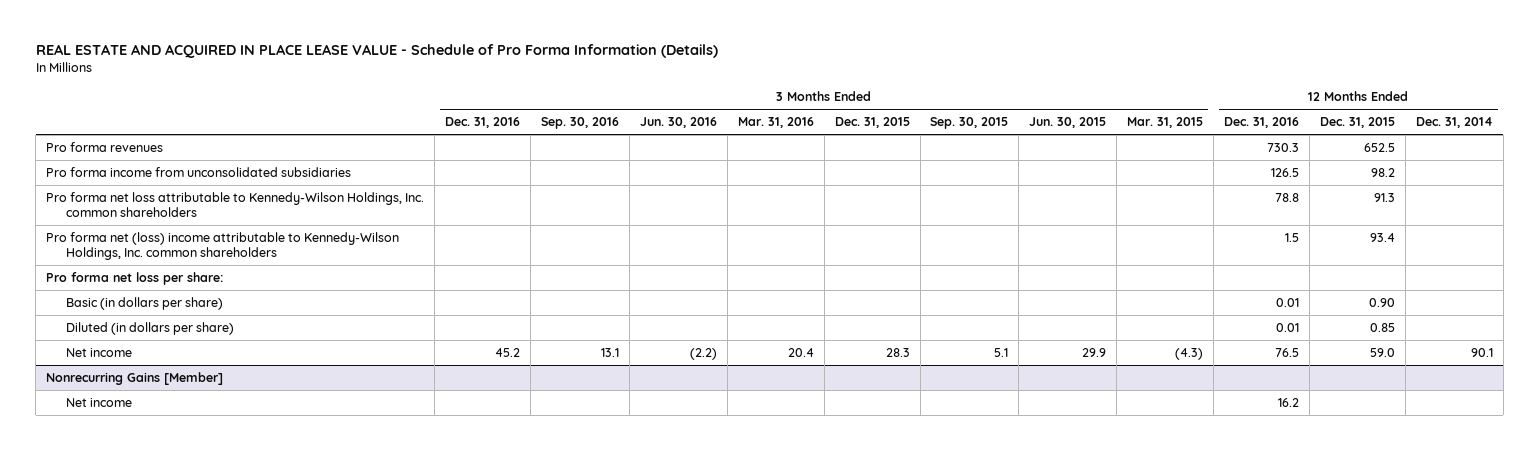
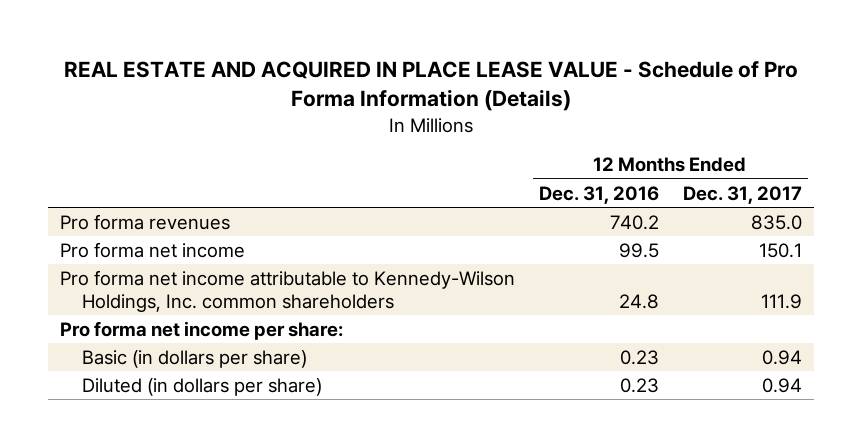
- | 3 Months Ended Dec. 31, 2016 | 3 Months Ended Sep. 30, 2016 | 3 Months Ended Jun. 30, 2016 | 3 Months Ended Mar. 31, 2016 | 3 Months Ended Dec. 31, 2015 | 3 Months Ended Sep. 30, 2015 | 3 Months Ended Jun. 30, 2015 | 3 Months Ended Mar. 31, 2015 | 12 Months Ended Dec. 31, 2016 | 12 Months Ended Dec. 31, 2015 | 12 Months Ended Dec. 31, 2014
+ | 12 Months Ended Dec. 31, 2016 | 12 Months Ended Dec. 31, 2017
- Pro forma revenues | | | | | | | | | 730.3 | 652.5 |
- Pro forma income from unconsolidated subsidiaries | | | | | | | | | 126.5 | 98.2 |
- Pro forma net loss attributable to Kennedy-Wilson Holdings, Inc. common shareholders | | | | | | | | | 78.8 | 91.3 |
- Pro forma net (loss) income attributable to Kennedy-Wilson Holdings, Inc. common shareholders | | | | | | | | | 1.5 | 93.4 |
- Pro forma net loss per share:
- Basic (in dollars per share) | | | | | | | | | 0.01 | 0.90 |
- Diluted (in dollars per share) | | | | | | | | | 0.01 | 0.85 |
- Net income | 45.2 | 13.1 | (2.2) | 20.4 | 28.3 | 5.1 | 29.9 | (4.3) | 76.5 | 59.0 | 90.1
- Nonrecurring Gains [Member]
- Net income | | | | | | | | | 16.2 | |
+ Pro forma revenues | 740.2 | 835.0
+ Pro forma net income | 99.5 | 150.1
+ Pro forma net income attributable to Kennedy-Wilson Holdings, Inc. common shareholders | 24.8 | 111.9
+ Pro forma net income per share:
+ Basic (in dollars per share) | 0.23 | 0.94
+ Diluted (in dollars per share) | 0.23 | 0.94

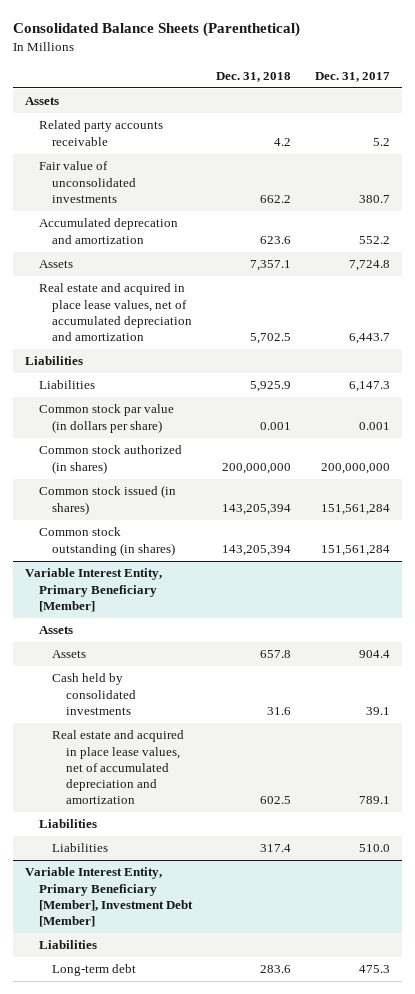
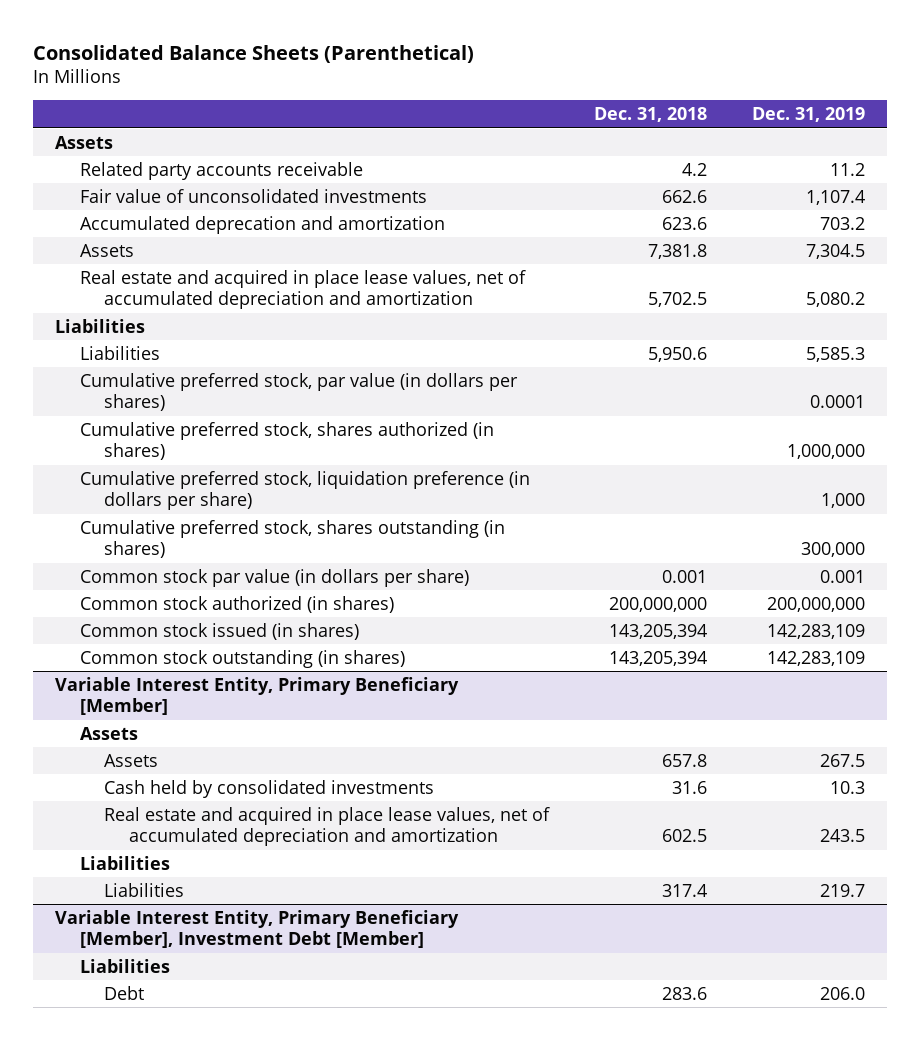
- | Dec. 31, 2018 | Dec. 31, 2017
+ | Dec. 31, 2018 | Dec. 31, 2019
- Fair value of unconsolidated investments | 662.2 | 380.7
+ Fair value of unconsolidated investments | 662.6 | 1,107.4
- Assets | 7,357.1 | 7,724.8
+ Assets | 7,381.8 | 7,304.5
- Liabilities | 5,925.9 | 6,147.3
+ Liabilities | 5,950.6 | 5,585.3
+ Cumulative preferred stock, par value (in dollars per shares) | | 0.0001
+ Cumulative preferred stock, shares authorized (in shares) | | 1,000,000
+ Cumulative preferred stock, liquidation preference (in dollars per share) | | 1,000
+ Cumulative preferred stock, shares outstanding (in shares) | | 300,000
@ Variable Interest Entity, Primary Beneficiary [Member], Investment Debt [Member]
- Long-term debt | 283.6 | 475.3
+ Debt | 283.6 | 206.0

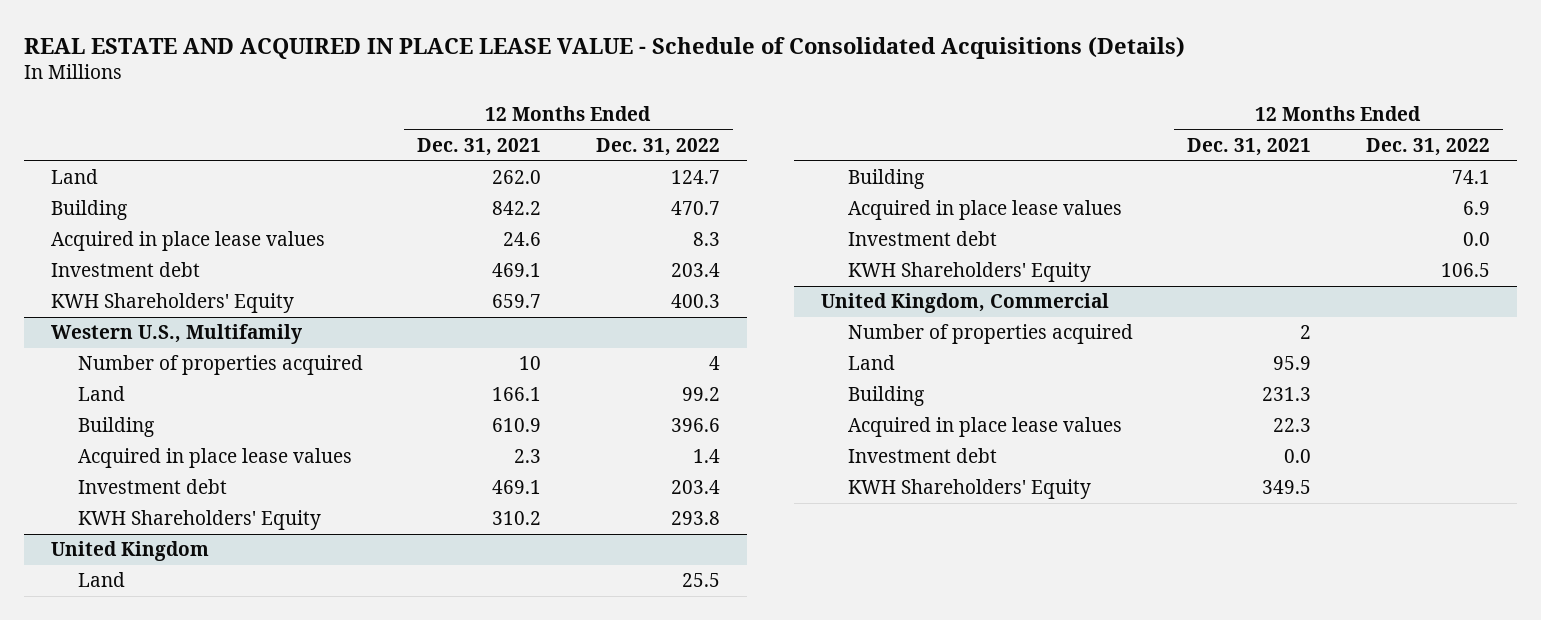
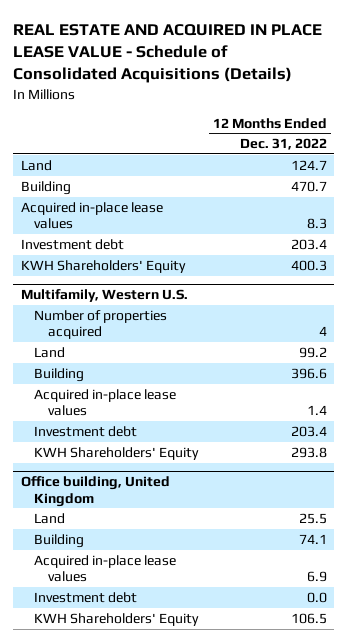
- | 12 Months Ended Dec. 31, 2021 | 12 Months Ended Dec. 31, 2022
+ | 12 Months Ended Dec. 31, 2022
- Acquired in place lease values | 24.6 | 8.3
+ Acquired in-place lease values | 8.3
- Western U.S., Multifamily
+ Multifamily, Western U.S.
- Acquired in place lease values | 2.3 | 1.4
+ Acquired in-place lease values | 1.4
- United Kingdom
+ Office building, United Kingdom
- Acquired in place lease values | | 6.9
+ Acquired in-place lease values | 6.9
- United Kingdom, Commercial
- Number of properties acquired | 2 |
- Land | 95.9 |
- Building | 231.3 |
- Acquired in place lease values | 22.3 |
- Investment debt | 0.0 |
- KWH Shareholders' Equity | 349.5 |

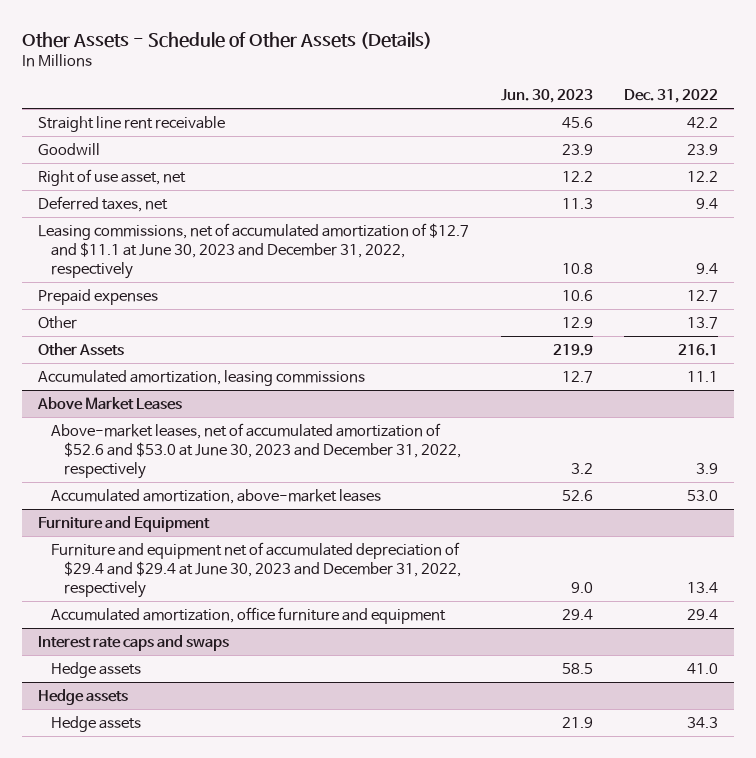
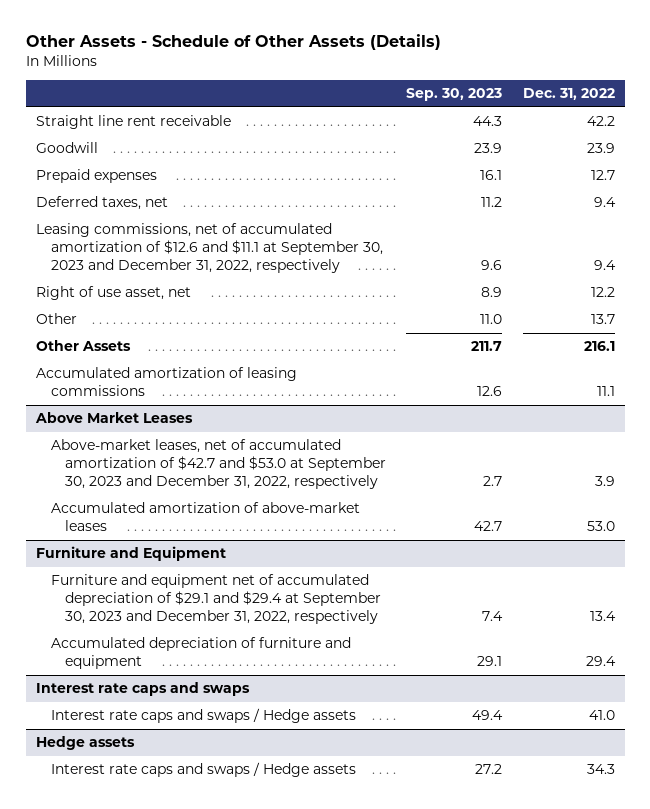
- | Jun. 30, 2023 | Dec. 31, 2022
+ | Sep. 30, 2023 | Dec. 31, 2022
- Leasing commissions, net of accumulated amortization of $12.7 and $11.1 at June 30, 2023 and December 31, 2022, respectively | 10.8 | 9.4
moved down: Deferred taxes, net | 11.2 | 9.4
+ Leasing commissions, net of accumulated amortization of $12.6 and $11.1 at September 30, 2023 and December 31, 2022, respectively | 9.6 | 9.4
moved down: Right of use asset, net | 8.9 | 12.2
- Accumulated amortization, leasing commissions | 12.7 | 11.1
+ Accumulated amortization of leasing commissions | 12.6 | 11.1
@ Above Market Leases
- Above-market leases, net of accumulated amortization of $52.6 and $53.0 at June 30, 2023 and December 31, 2022, respectively | 3.2 | 3.9
- Accumulated amortization, above-market leases | 52.6 | 53.0
+ Above-market leases, net of accumulated amortization of $42.7 and $53.0 at September 30, 2023 and December 31, 2022, respectively | 2.7 | 3.9
+ Accumulated amortization of above-market leases | 42.7 | 53.0
@ Furniture and Equipment
- Furniture and equipment net of accumulated depreciation of $29.4 and $29.4 at June 30, 2023 and December 31, 2022, respectively | 9.0 | 13.4
- Accumulated amortization, office furniture and equipment | 29.4 | 29.4
+ Furniture and equipment net of accumulated depreciation of $29.1 and $29.4 at September 30, 2023 and December 31, 2022, respectively | 7.4 | 13.4
+ Accumulated depreciation of furniture and equipment | 29.1 | 29.4
@ Interest rate caps and swaps
- Hedge assets | 58.5 | 41.0
+ Interest rate caps and swaps / Hedge assets | 49.4 | 41.0
@ Hedge assets
- Hedge assets | 21.9 | 34.3
+ Interest rate caps and swaps / Hedge assets | 27.2 | 34.3

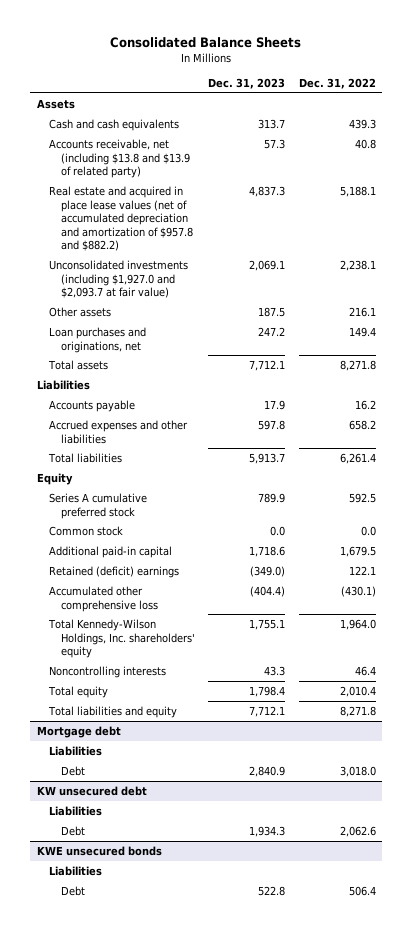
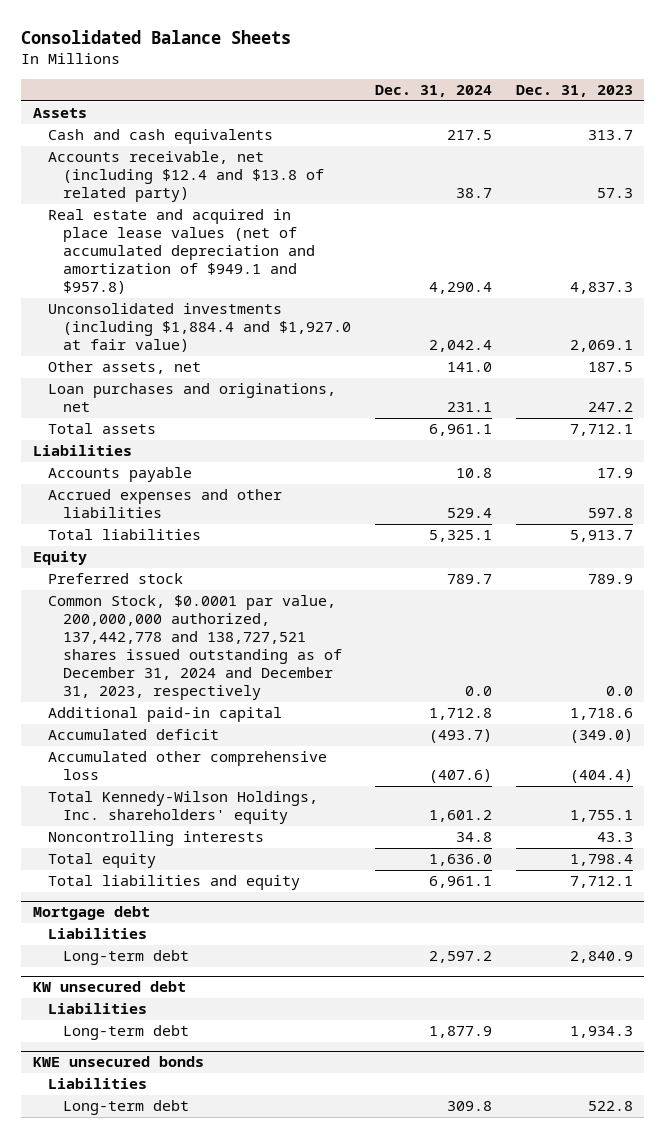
- | Dec. 31, 2023 | Dec. 31, 2022
+ | Dec. 31, 2024 | Dec. 31, 2023
- Accounts receivable, net (including $13.8 and $13.9 of related party) | 57.3 | 40.8
- Real estate and acquired in place lease values (net of accumulated depreciation and amortization of $957.8 and $882.2) | 4,837.3 | 5,188.1
- Unconsolidated investments (including $1,927.0 and $2,093.7 at fair value) | 2,069.1 | 2,238.1
- Other assets | 187.5 | 216.1
+ Accounts receivable, net (including $12.4 and $13.8 of related party) | 38.7 | 57.3
+ Real estate and acquired in place lease values (net of accumulated depreciation and amortization of $949.1 and $957.8) | 4,290.4 | 4,837.3
+ Unconsolidated investments (including $1,884.4 and $1,927.0 at fair value) | 2,042.4 | 2,069.1
+ Other assets, net | 141.0 | 187.5
- Series A cumulative preferred stock | 789.9 | 592.5
- Common stock | 0.0 | 0.0
+ Preferred stock | 789.7 | 789.9
+ Common Stock, $0.0001 par value, 200,000,000 authorized, 137,442,778 and 138,727,521 shares issued outstanding as of December 31, 2024 and December 31, 2023, respectively | 0.0 | 0.0
- Retained (deficit) earnings | (349.0) | 122.1
+ Accumulated deficit | (493.7) | (349.0)
@ Mortgage debt
- Debt | 2,840.9 | 3,018.0
+ Long-term debt | 2,597.2 | 2,840.9
@ KW unsecured debt
- Debt | 1,934.3 | 2,062.6
+ Long-term debt | 1,877.9 | 1,934.3
@ KWE unsecured bonds
- Debt | 522.8 | 506.4
+ Long-term debt | 309.8 | 522.8

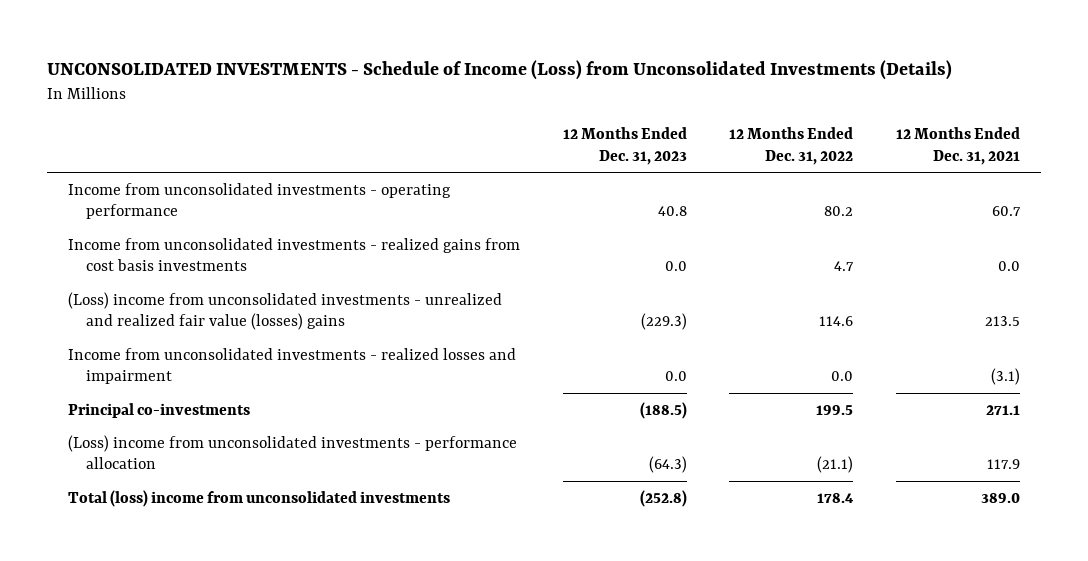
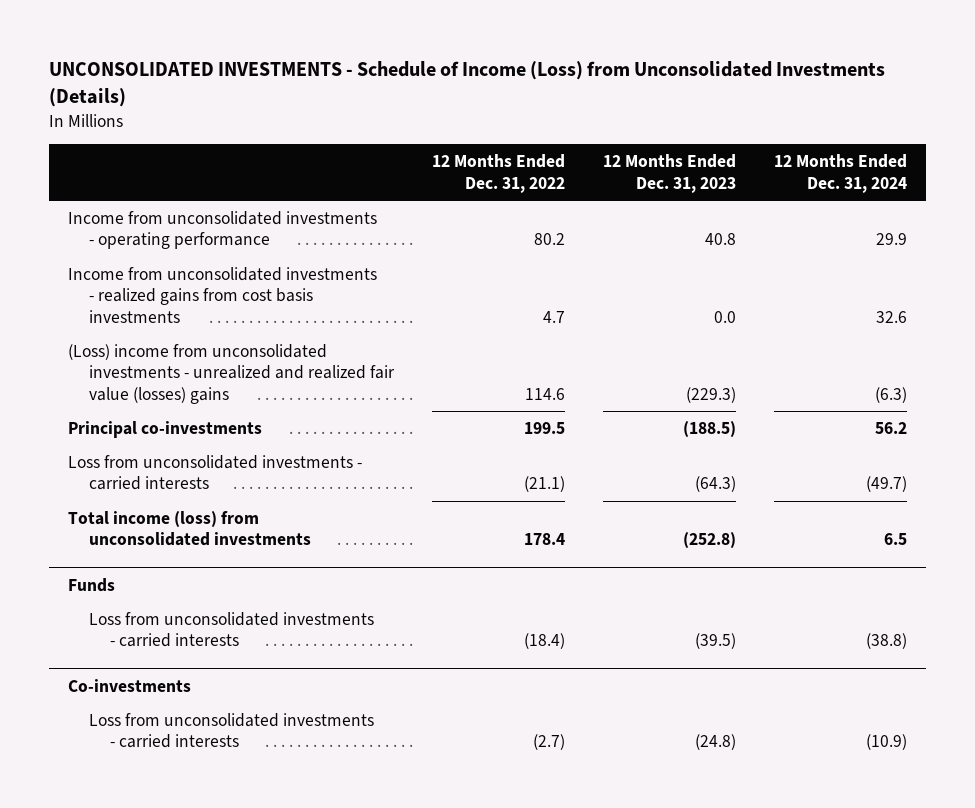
- | 12 Months Ended Dec. 31, 2023 | 12 Months Ended Dec. 31, 2022 | 12 Months Ended Dec. 31, 2021
+ | 12 Months Ended Dec. 31, 2022 | 12 Months Ended Dec. 31, 2023 | 12 Months Ended Dec. 31, 2024
- Income from unconsolidated investments - realized losses and impairment | 0.0 | 0.0 | (3.1)
- (Loss) income from unconsolidated investments - performance allocation | (64.3) | (21.1) | 117.9
- Total (loss) income from unconsolidated investments | (252.8) | 178.4 | 389.0
+ Loss from unconsolidated investments - carried interests | (21.1) | (64.3) | (49.7)
+ Total income (loss) from unconsolidated investments | 178.4 | (252.8) | 6.5
+ Funds
+ Loss from unconsolidated investments - carried interests | (18.4) | (39.5) | (38.8)
+ Co-investments
+ Loss from unconsolidated investments - carried interests | (2.7) | (24.8) | (10.9)

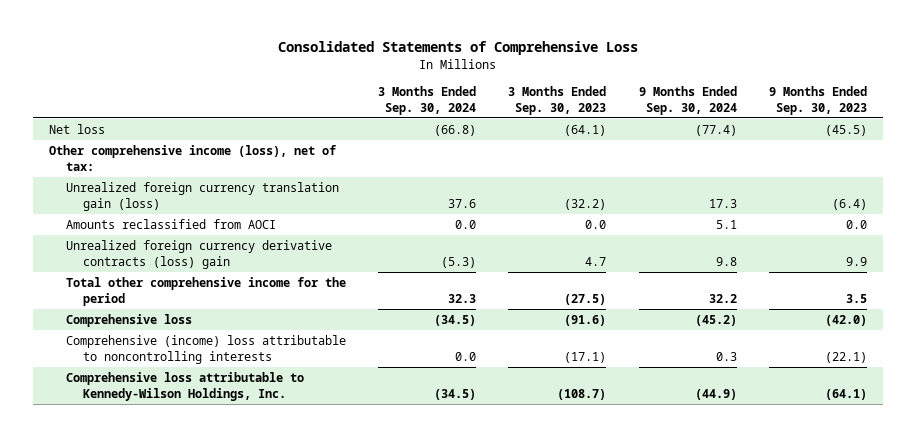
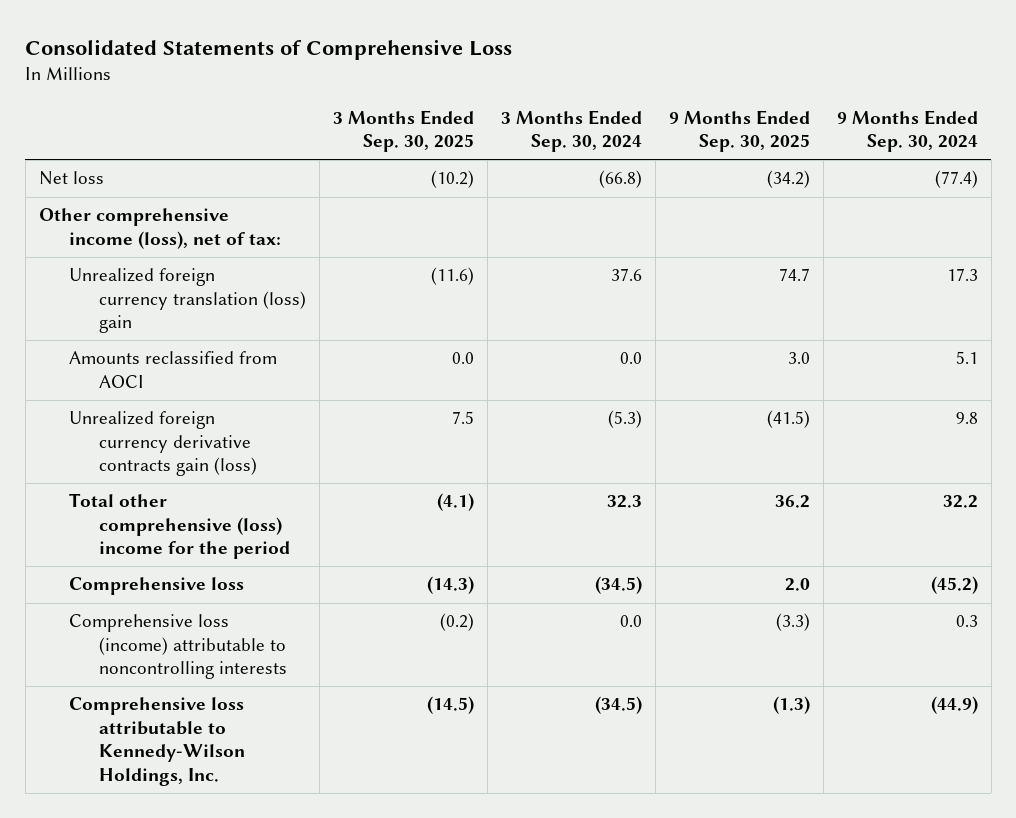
- | 3 Months Ended Sep. 30, 2024 | 3 Months Ended Sep. 30, 2023 | 9 Months Ended Sep. 30, 2024 | 9 Months Ended Sep. 30, 2023
+ | 3 Months Ended Sep. 30, 2025 | 3 Months Ended Sep. 30, 2024 | 9 Months Ended Sep. 30, 2025 | 9 Months Ended Sep. 30, 2024
- Unrealized foreign currency translation gain (loss) | 37.6 | (32.2) | 17.3 | (6.4)
+ Unrealized foreign currency translation (loss) gain | (11.6) | 37.6 | 74.7 | 17.3
- Unrealized foreign currency derivative contracts (loss) gain | (5.3) | 4.7 | 9.8 | 9.9
- Total other comprehensive income for the period | 32.3 | (27.5) | 32.2 | 3.5
+ Unrealized foreign currency derivative contracts gain (loss) | 7.5 | (5.3) | (41.5) | 9.8
+ Total other comprehensive (loss) income for the period | (4.1) | 32.3 | 36.2 | 32.2
- Comprehensive (income) loss attributable to noncontrolling interests | 0.0 | (17.1) | 0.3 | (22.1)
+ Comprehensive loss (income) attributable to noncontrolling interests | (0.2) | 0.0 | (3.3) | 0.3

